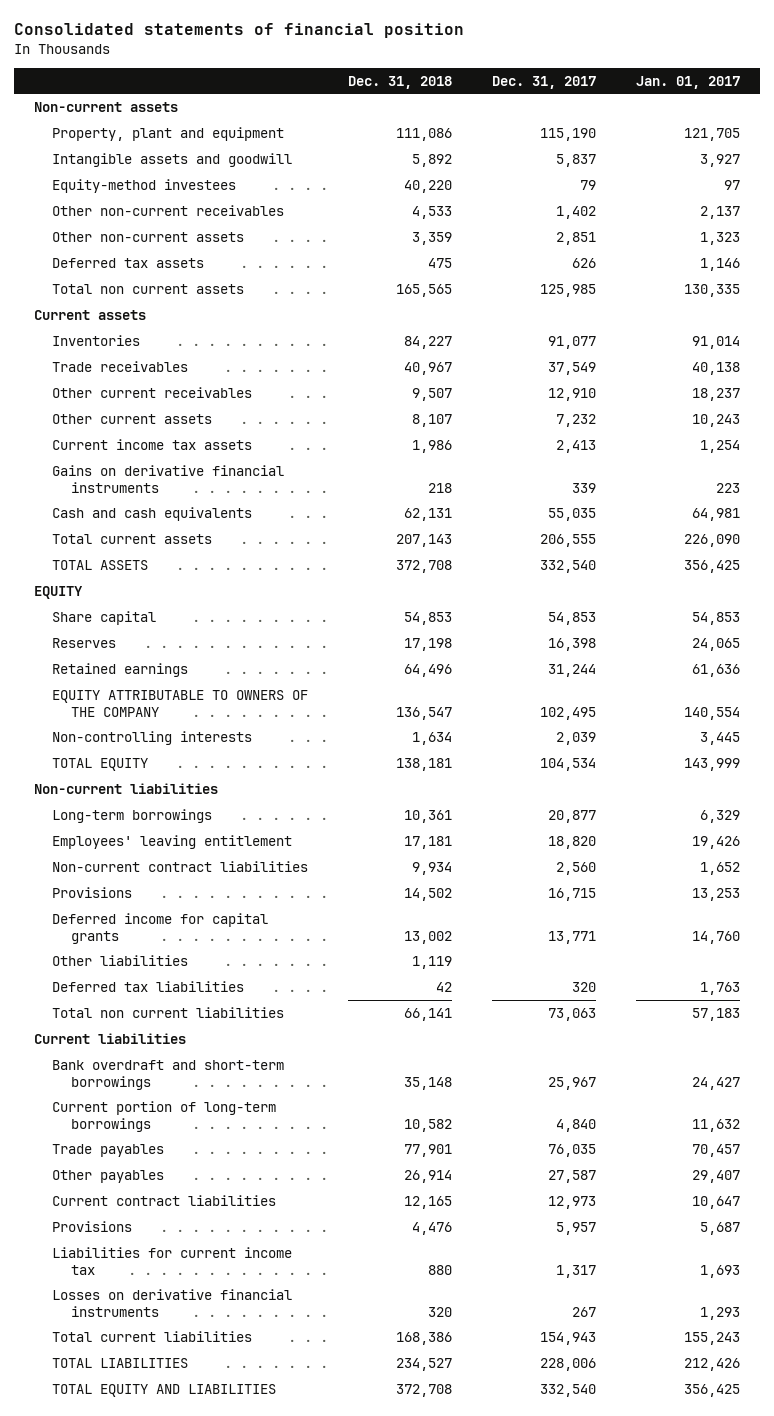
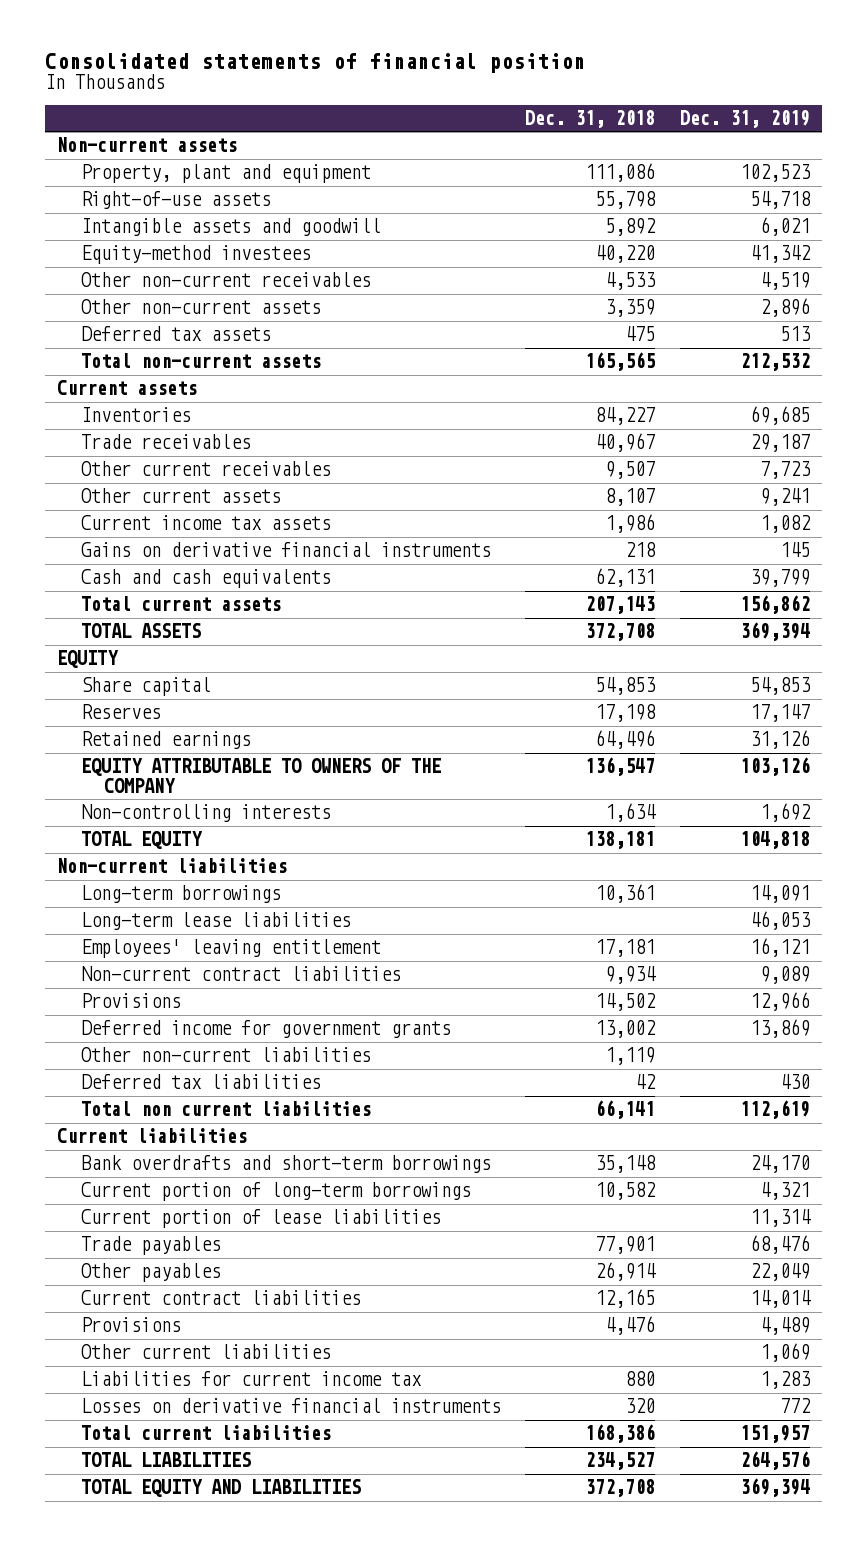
- | Dec. 31, 2018 | Dec. 31, 2017 | Jan. 01, 2017
+ | Dec. 31, 2018 | Dec. 31, 2019
+ Right-of-use assets | 55,798 | 54,718
- Total non current assets | 165,565 | 125,985 | 130,335
+ Total non-current assets | 165,565 | 212,532
+ Long-term lease liabilities | | 46,053
- Deferred income for capital grants | 13,002 | 13,771 | 14,760
- Other liabilities | 1,119 | |
+ Deferred income for government grants | 13,002 | 13,869
+ Other non-current liabilities | 1,119 |
- Bank overdraft and short-term borrowings | 35,148 | 25,967 | 24,427
+ Bank overdrafts and short-term borrowings | 35,148 | 24,170
+ Current portion of lease liabilities | | 11,314
+ Other current liabilities | | 1,069

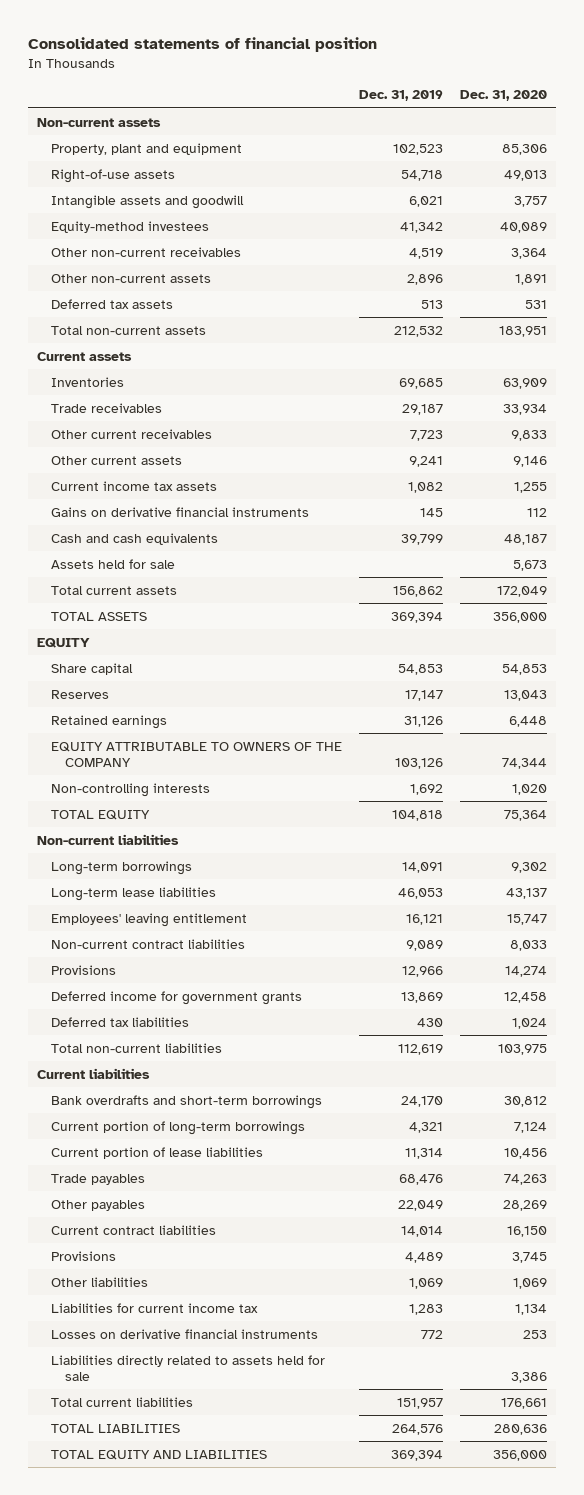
- | Dec. 31, 2018 | Dec. 31, 2019
+ | Dec. 31, 2019 | Dec. 31, 2020
+ Assets held for sale | | 5,673
- Other non-current liabilities | 1,119 |
- Total non current liabilities | 66,141 | 112,619
+ Total non-current liabilities | 112,619 | 103,975
- Other current liabilities | | 1,069
+ Other liabilities | 1,069 | 1,069
+ Liabilities directly related to assets held for sale | | 3,386

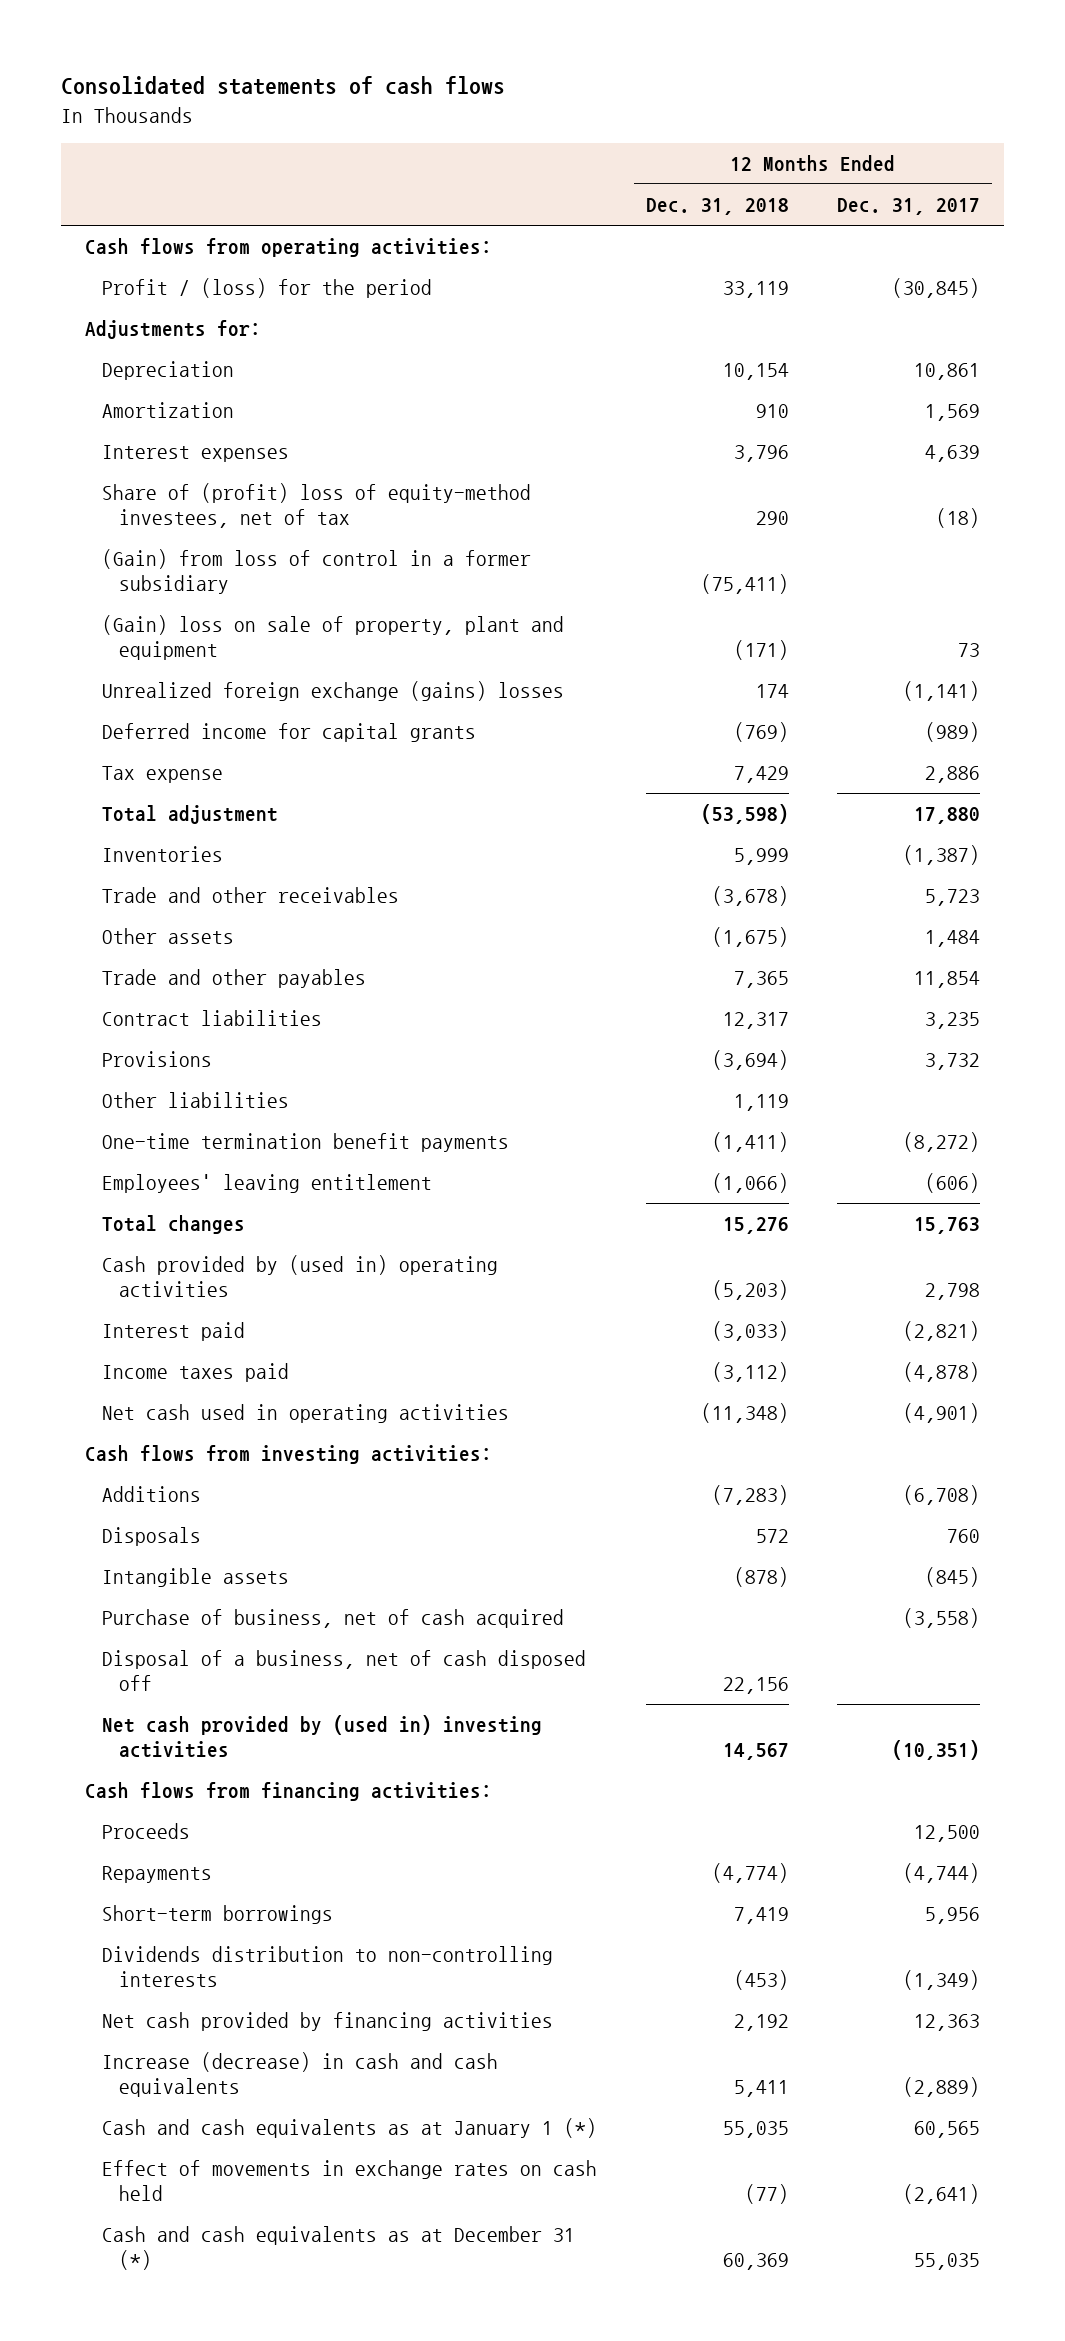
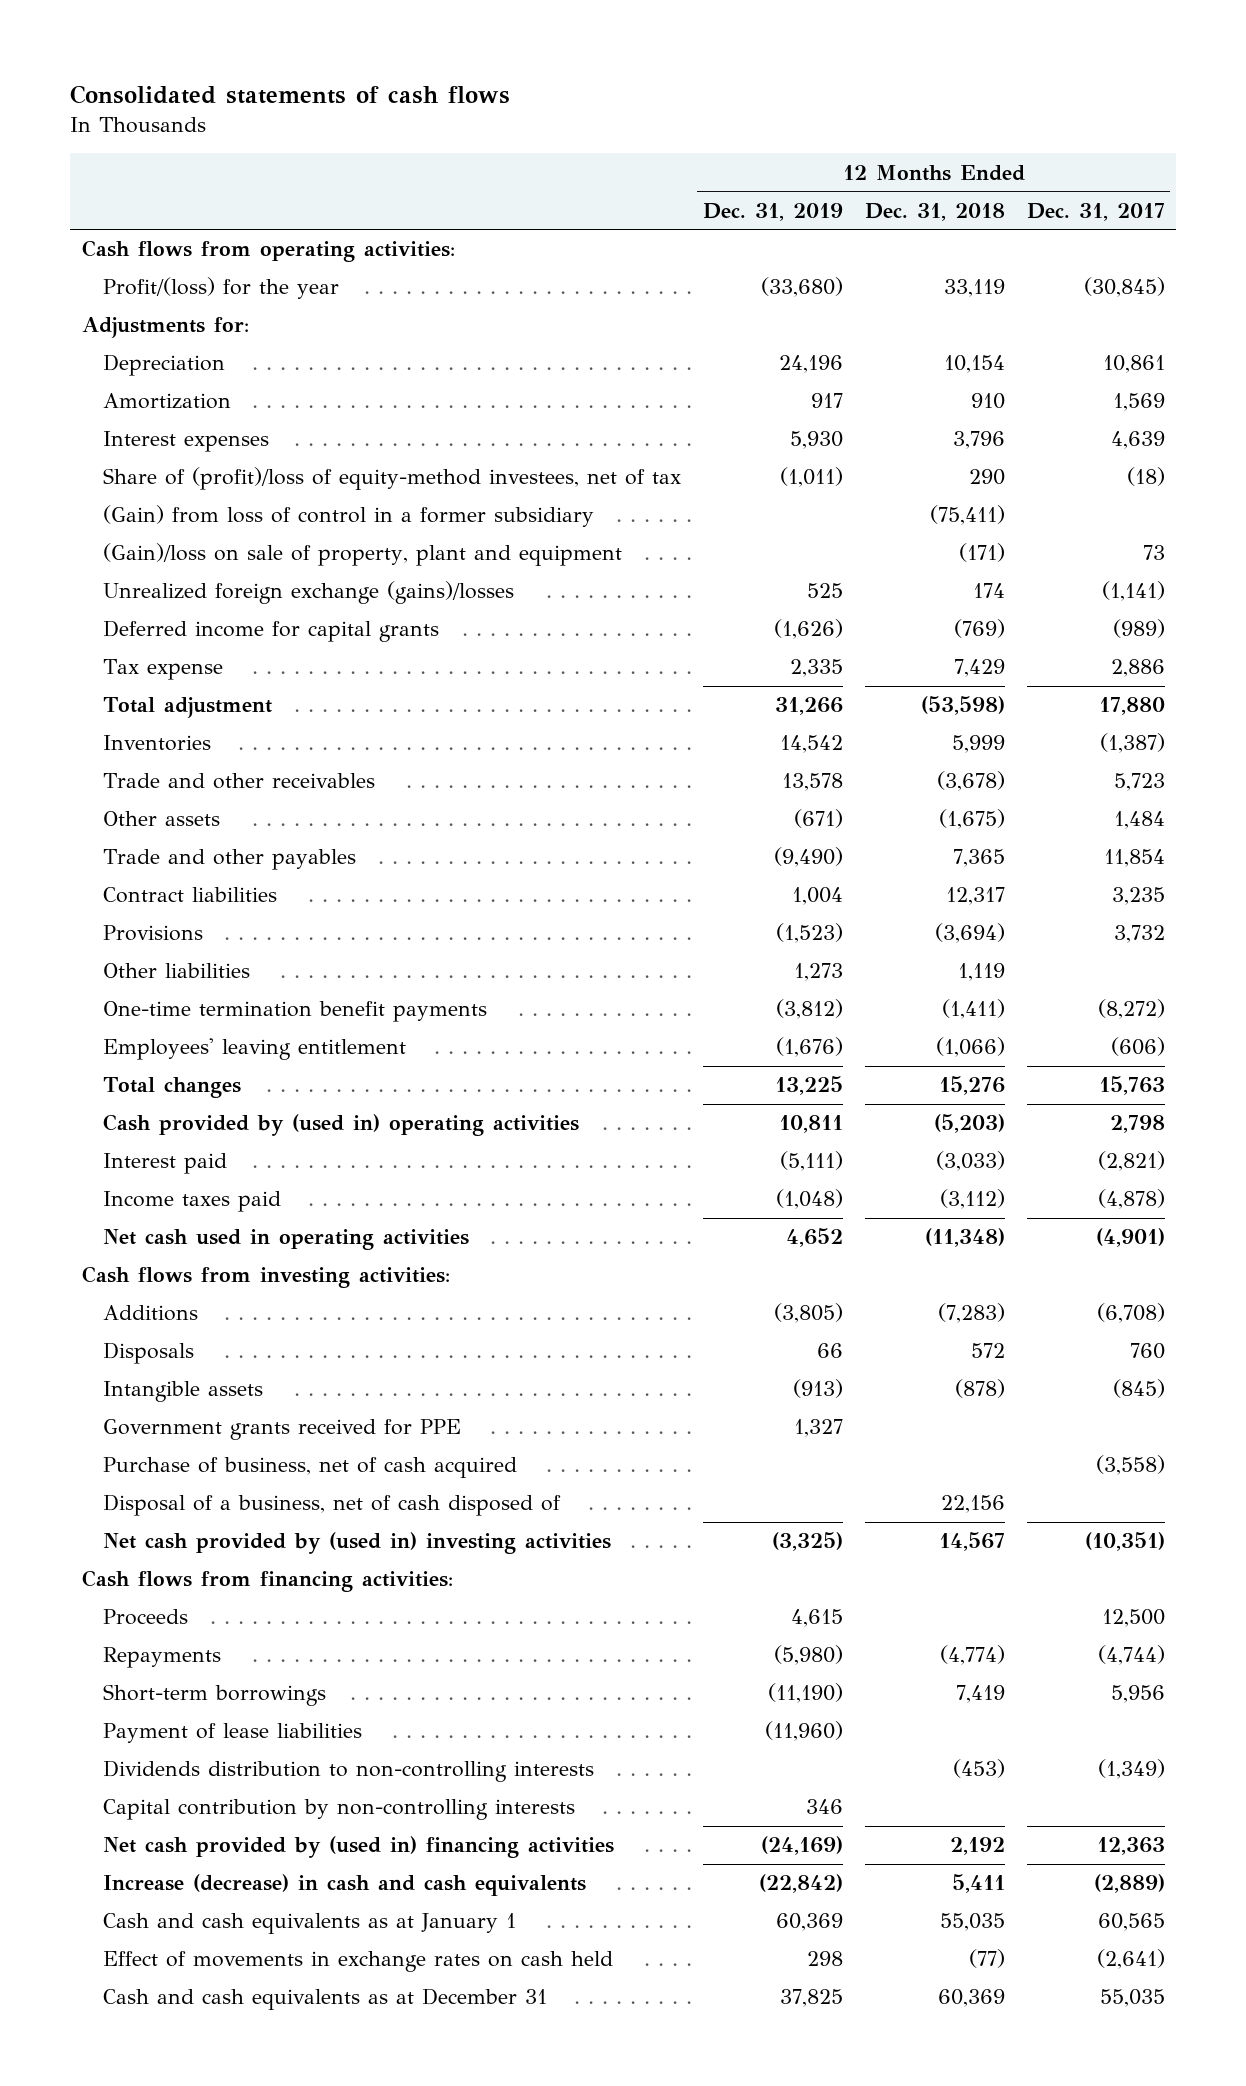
- | 12 Months Ended Dec. 31, 2018 | 12 Months Ended Dec. 31, 2017
+ | 12 Months Ended Dec. 31, 2019 | 12 Months Ended Dec. 31, 2018 | 12 Months Ended Dec. 31, 2017
- Profit / (loss) for the period | 33,119 | (30,845)
+ Profit/(loss) for the year | (33,680) | 33,119 | (30,845)
- Share of (profit) loss of equity-method investees, net of tax | 290 | (18)
+ Share of (profit)/loss of equity-method investees, net of tax | (1,011) | 290 | (18)
- (Gain) loss on sale of property, plant and equipment | (171) | 73
- Unrealized foreign exchange (gains) losses | 174 | (1,141)
+ (Gain)/loss on sale of property, plant and equipment | | (171) | 73
+ Unrealized foreign exchange (gains)/losses | 525 | 174 | (1,141)
+ Government grants received for PPE | 1,327 | |
- Disposal of a business, net of cash disposed off | 22,156 |
+ Disposal of a business, net of cash disposed of | | 22,156 |
+ Payment of lease liabilities | (11,960) | |
- Net cash provided by financing activities | 2,192 | 12,363
+ Capital contribution by non-controlling interests | 346 | |
+ Net cash provided by (used in) financing activities | (24,169) | 2,192 | 12,363
- Cash and cash equivalents as at January 1 (*) | 55,035 | 60,565
+ Cash and cash equivalents as at January 1 | 60,369 | 55,035 | 60,565
- Cash and cash equivalents as at December 31 (*) | 60,369 | 55,035
+ Cash and cash equivalents as at December 31 | 37,825 | 60,369 | 55,035

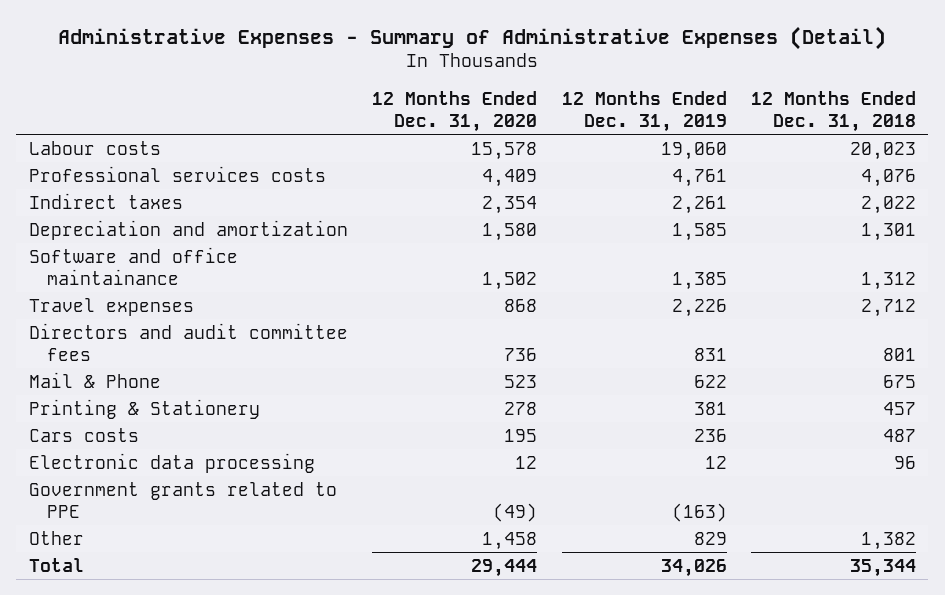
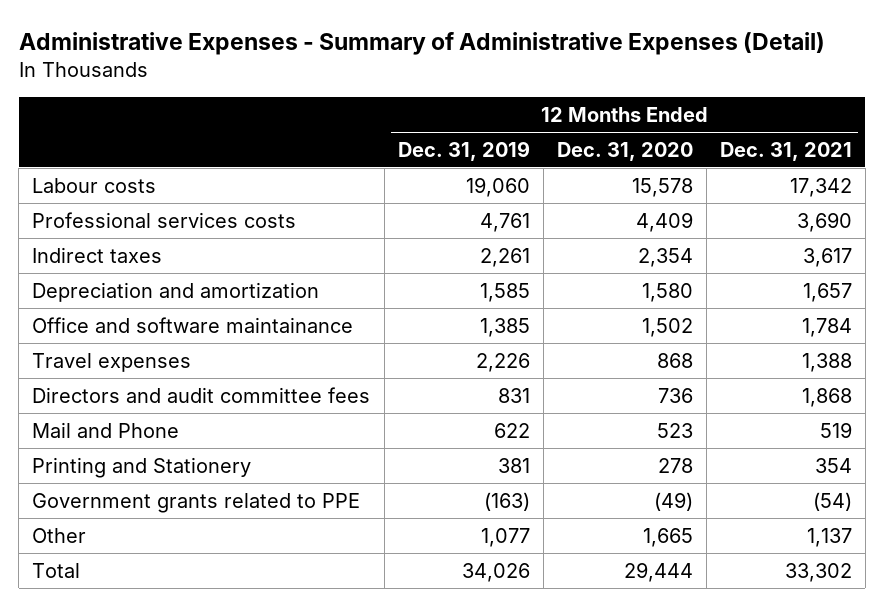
- | 12 Months Ended Dec. 31, 2020 | 12 Months Ended Dec. 31, 2019 | 12 Months Ended Dec. 31, 2018
+ | 12 Months Ended Dec. 31, 2019 | 12 Months Ended Dec. 31, 2020 | 12 Months Ended Dec. 31, 2021
- Software and office maintainance | 1,502 | 1,385 | 1,312
+ Office and software maintainance | 1,385 | 1,502 | 1,784
- Mail & Phone | 523 | 622 | 675
- Printing & Stationery | 278 | 381 | 457
- Cars costs | 195 | 236 | 487
- Electronic data processing | 12 | 12 | 96
+ Mail and Phone | 622 | 523 | 519
+ Printing and Stationery | 381 | 278 | 354
- Other | 1,458 | 829 | 1,382
+ Other | 1,077 | 1,665 | 1,137

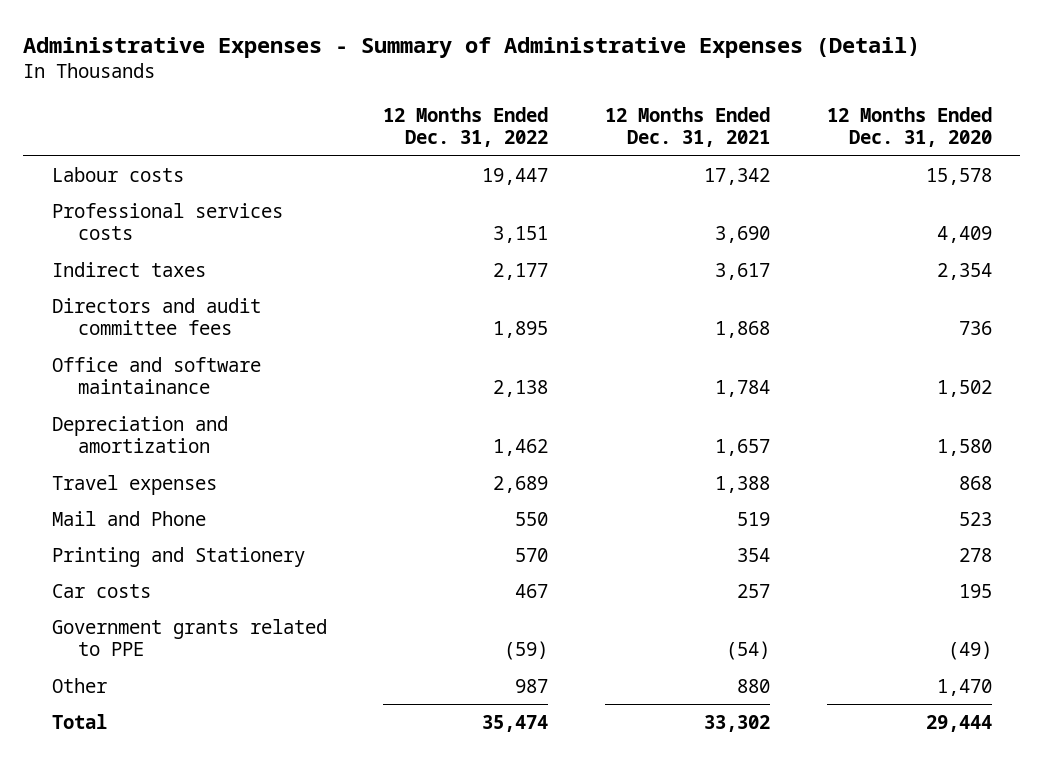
- | 12 Months Ended Dec. 31, 2019 | 12 Months Ended Dec. 31, 2020 | 12 Months Ended Dec. 31, 2021
+ | 12 Months Ended Dec. 31, 2022 | 12 Months Ended Dec. 31, 2021 | 12 Months Ended Dec. 31, 2020
moved up: Directors and audit committee fees | 1,895 | 1,868 | 736
moved down: Depreciation and amortization | 1,462 | 1,657 | 1,580
+ Car costs | 467 | 257 | 195
- Other | 1,077 | 1,665 | 1,137
+ Other | 987 | 880 | 1,470

